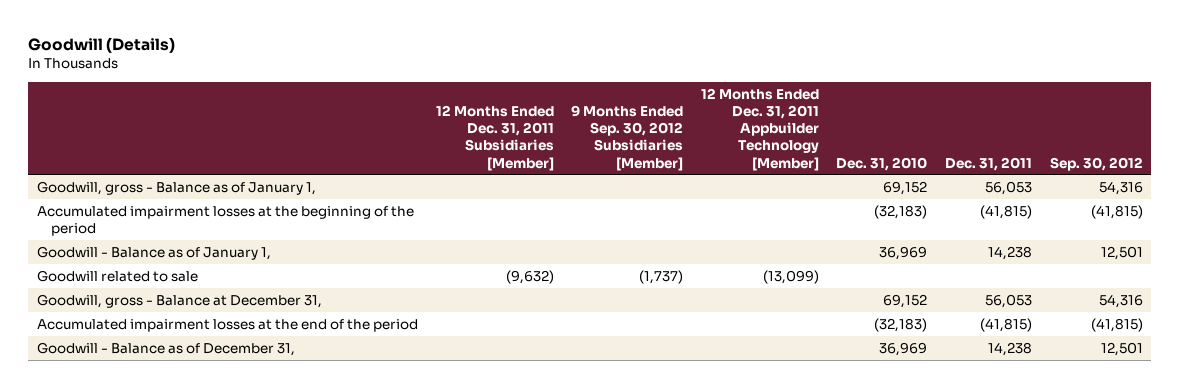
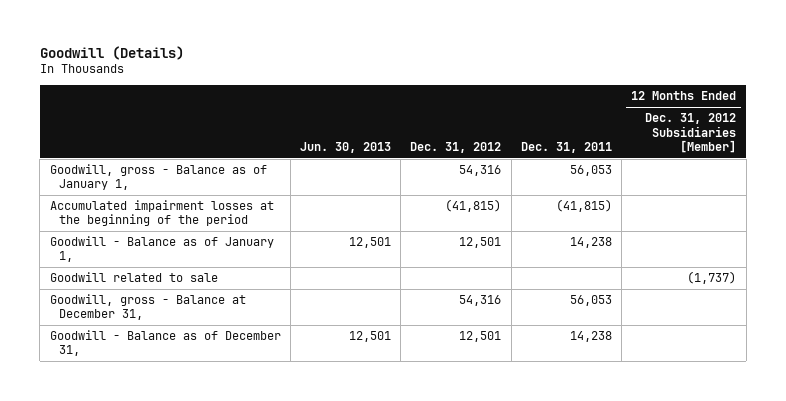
- | 12 Months Ended Dec. 31, 2011 Subsidiaries [Member] | 9 Months Ended Sep. 30, 2012 Subsidiaries [Member] | 12 Months Ended Dec. 31, 2011 Appbuilder Technology [Member] | Dec. 31, 2010 | Dec. 31, 2011 | Sep. 30, 2012
+ | Jun. 30, 2013 | Dec. 31, 2012 | Dec. 31, 2011 | 12 Months Ended Dec. 31, 2012 Subsidiaries [Member]
- Accumulated impairment losses at the end of the period | | | | (32,183) | (41,815) | (41,815)

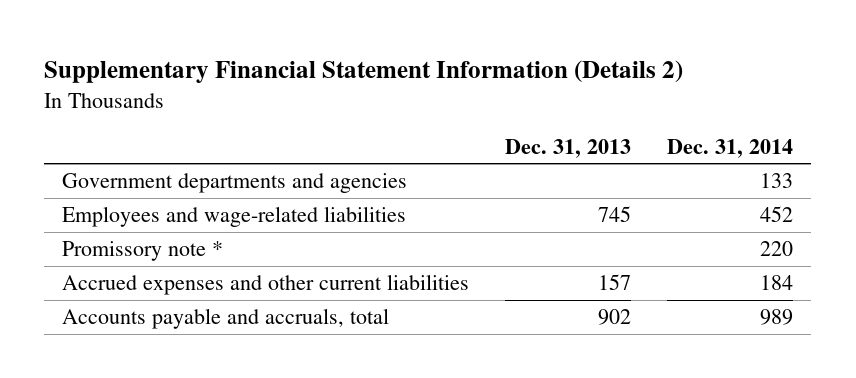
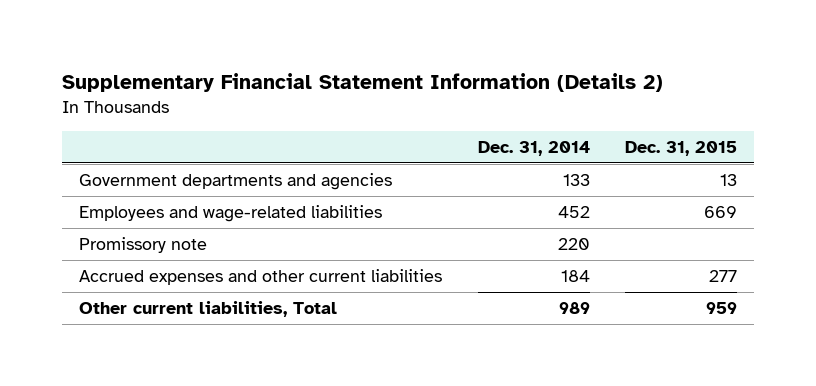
- | Dec. 31, 2013 | Dec. 31, 2014
+ | Dec. 31, 2014 | Dec. 31, 2015
- Promissory note * | | 220
+ Promissory note | 220 |
- Accounts payable and accruals, total | 902 | 989
+ Other current liabilities, Total | 989 | 959

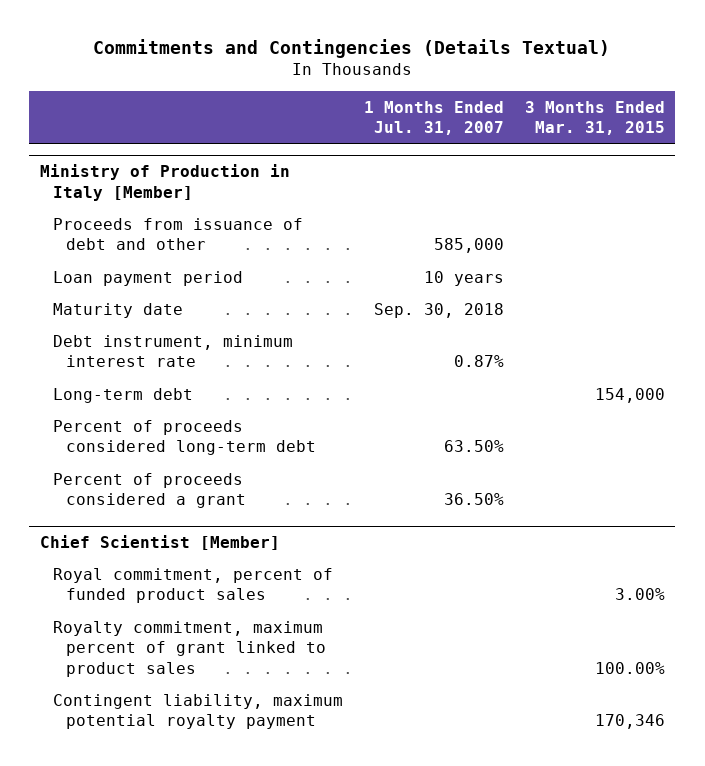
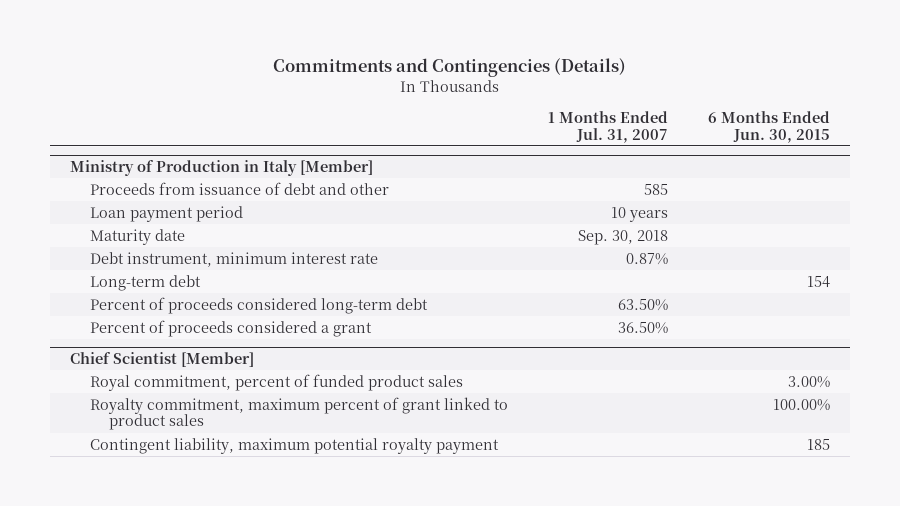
- Commitments and Contingencies (Details Textual)
+ Commitments and Contingencies (Details)
- | 1 Months Ended Jul. 31, 2007 | 3 Months Ended Mar. 31, 2015
+ | 1 Months Ended Jul. 31, 2007 | 6 Months Ended Jun. 30, 2015
@ Ministry of Production in Italy [Member]
- Proceeds from issuance of debt and other | 585,000 |
+ Proceeds from issuance of debt and other | 585 |

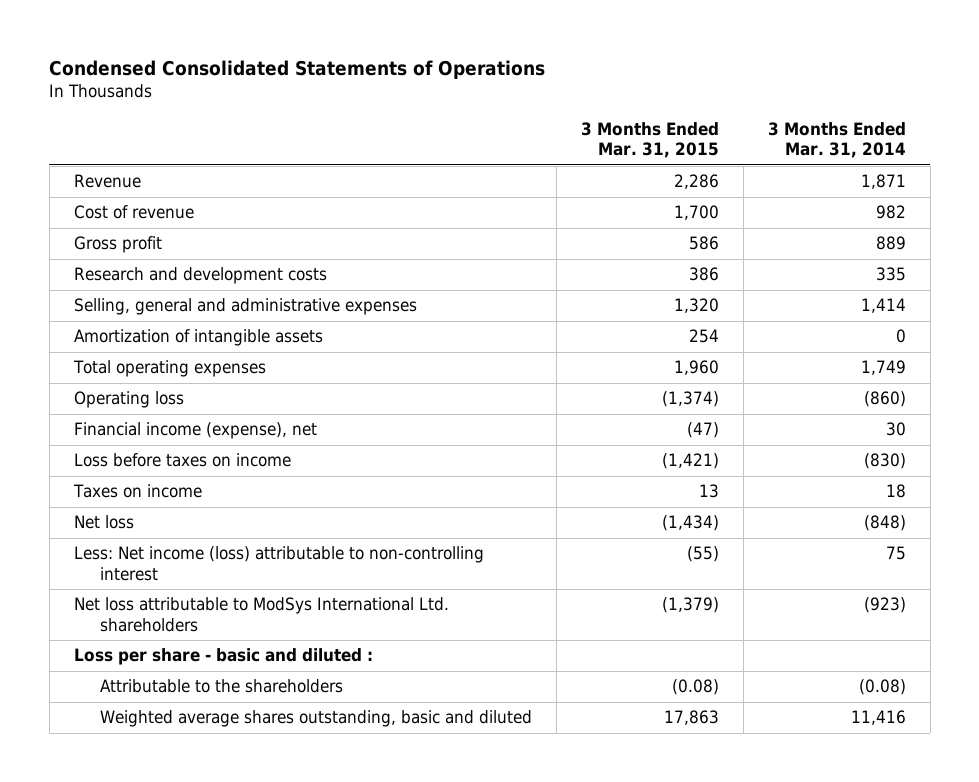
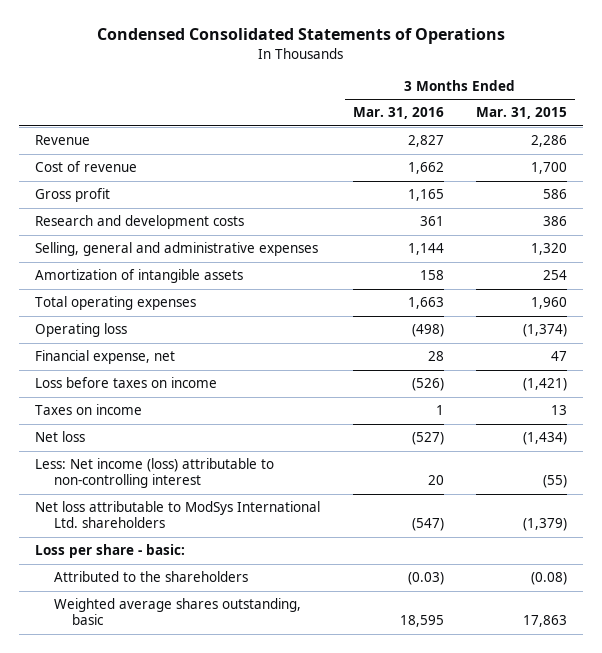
- | 3 Months Ended Mar. 31, 2015 | 3 Months Ended Mar. 31, 2014
+ | 3 Months Ended Mar. 31, 2016 | 3 Months Ended Mar. 31, 2015
- Financial income (expense), net | (47) | 30
+ Financial expense, net | 28 | 47
- Loss per share - basic and diluted :
- Attributable to the shareholders | (0.08) | (0.08)
- Weighted average shares outstanding, basic and diluted | 17,863 | 11,416
+ Loss per share - basic:
+ Attributed to the shareholders | (0.03) | (0.08)
+ Weighted average shares outstanding, basic | 18,595 | 17,863

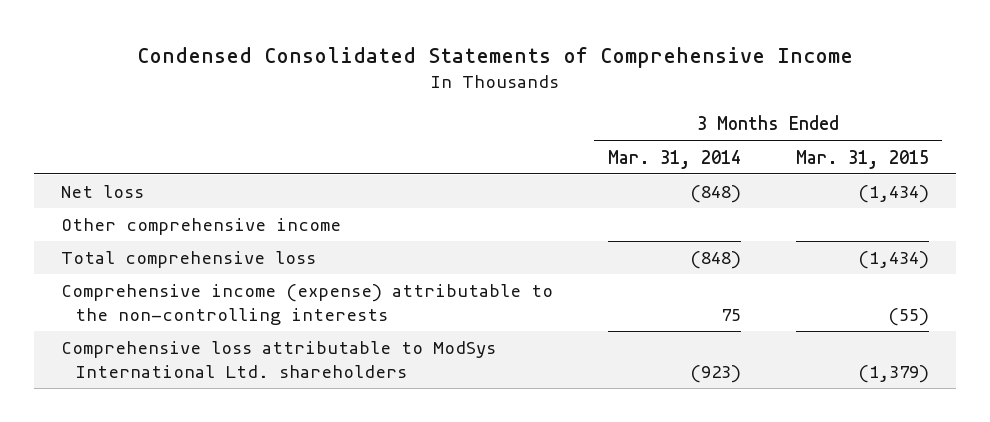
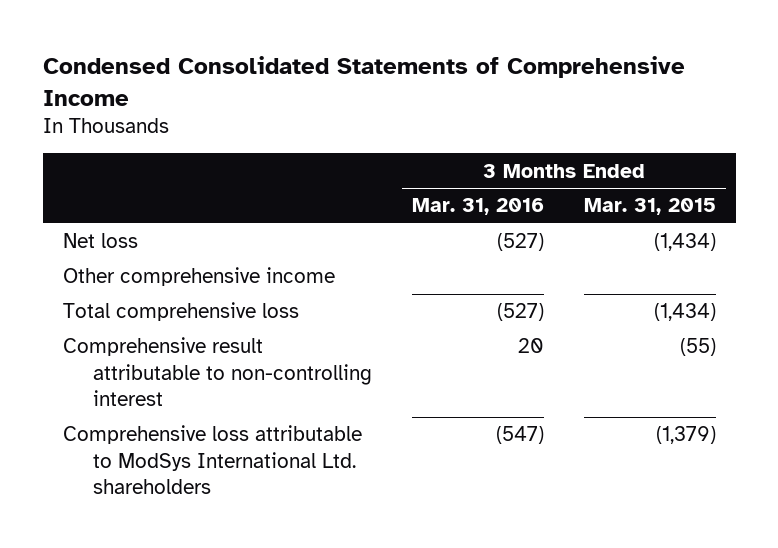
- | 3 Months Ended Mar. 31, 2014 | 3 Months Ended Mar. 31, 2015
+ | 3 Months Ended Mar. 31, 2016 | 3 Months Ended Mar. 31, 2015
- Comprehensive income (expense) attributable to the non-controlling interests | 75 | (55)
+ Comprehensive result attributable to non-controlling interest | 20 | (55)

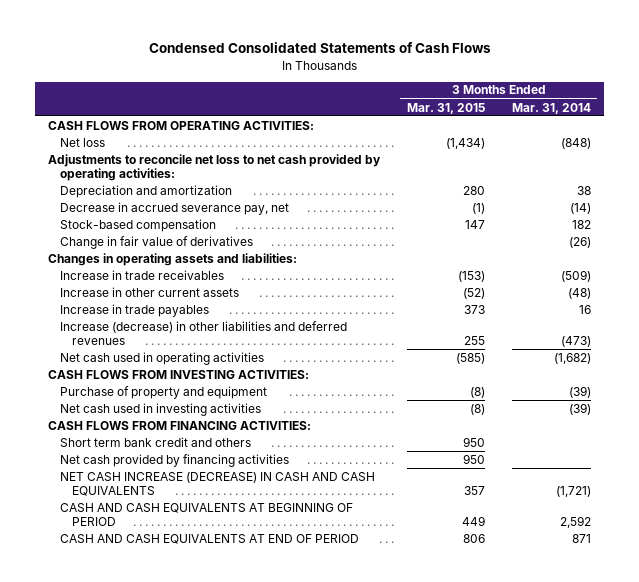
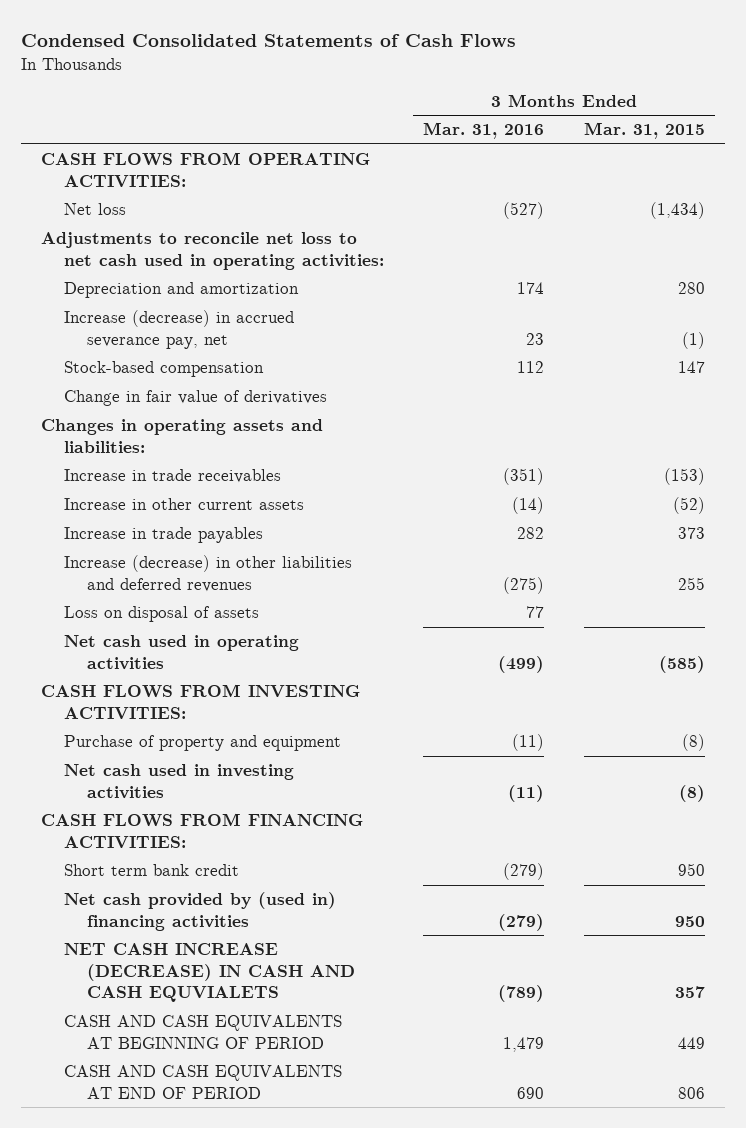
- | 3 Months Ended Mar. 31, 2015 | 3 Months Ended Mar. 31, 2014
+ | 3 Months Ended Mar. 31, 2016 | 3 Months Ended Mar. 31, 2015
- Adjustments to reconcile net loss to net cash provided by operating activities:
+ Adjustments to reconcile net loss to net cash used in operating activities:
- Decrease in accrued severance pay, net | (1) | (14)
+ Increase (decrease) in accrued severance pay, net | 23 | (1)
+ Loss on disposal of assets | 77 |
- Short term bank credit and others | 950 |
- Net cash provided by financing activities | 950 |
- NET CASH INCREASE (DECREASE) IN CASH AND CASH EQUIVALENTS | 357 | (1,721)
+ Short term bank credit | (279) | 950
+ Net cash provided by (used in) financing activities | (279) | 950
+ NET CASH INCREASE (DECREASE) IN CASH AND CASH EQUVIALETS | (789) | 357

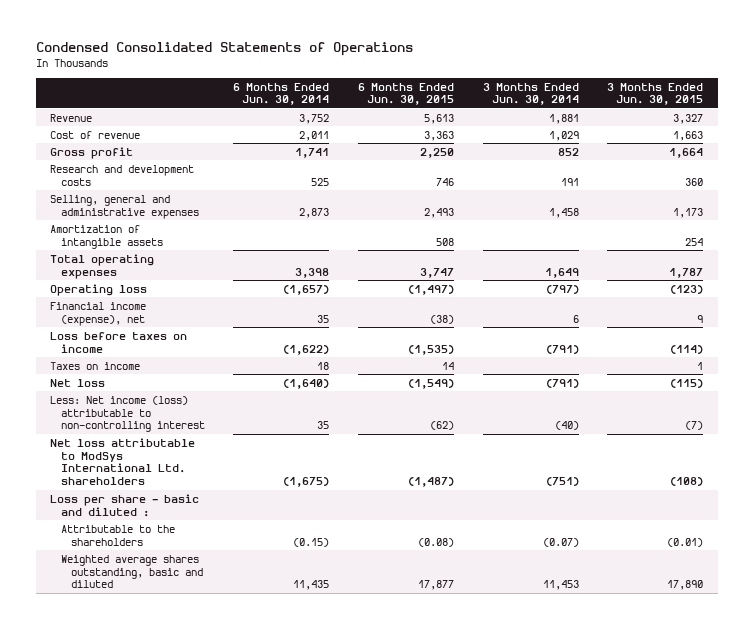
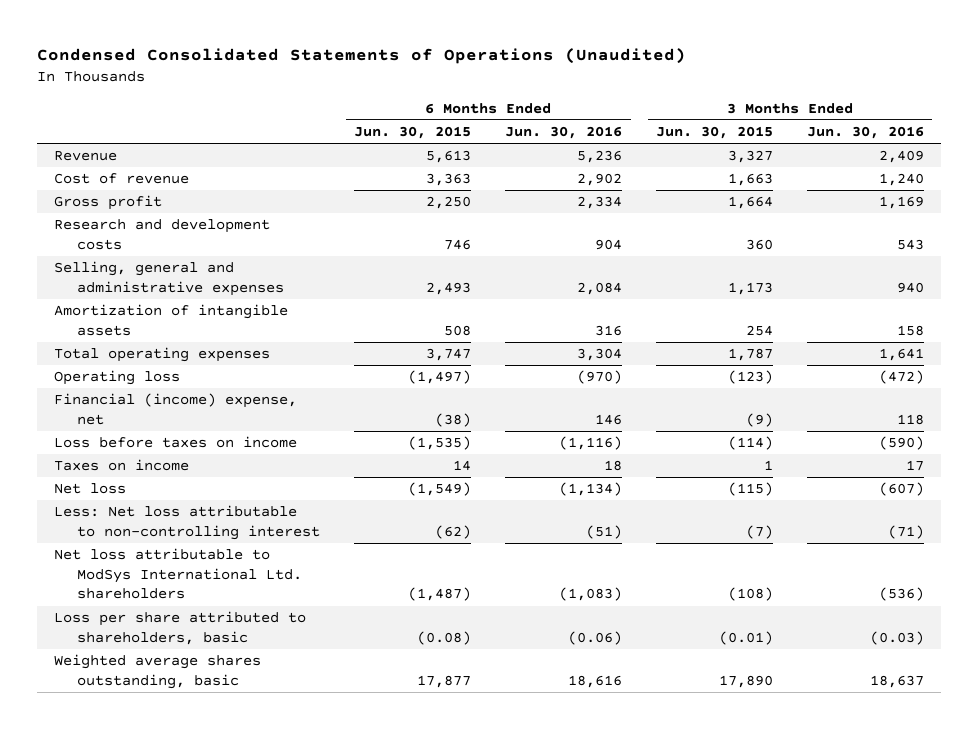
- Condensed Consolidated Statements of Operations
+ Condensed Consolidated Statements of Operations (Unaudited)
- | 6 Months Ended Jun. 30, 2014 | 6 Months Ended Jun. 30, 2015 | 3 Months Ended Jun. 30, 2014 | 3 Months Ended Jun. 30, 2015
+ | 6 Months Ended Jun. 30, 2015 | 6 Months Ended Jun. 30, 2016 | 3 Months Ended Jun. 30, 2015 | 3 Months Ended Jun. 30, 2016
- Financial income (expense), net | 35 | (38) | 6 | 9
+ Financial (income) expense, net | (38) | 146 | (9) | 118
- Less: Net income (loss) attributable to non-controlling interest | 35 | (62) | (40) | (7)
+ Less: Net loss attributable to non-controlling interest | (62) | (51) | (7) | (71)
- Loss per share - basic and diluted :
- Attributable to the shareholders | (0.15) | (0.08) | (0.07) | (0.01)
- Weighted average shares outstanding, basic and diluted | 11,435 | 17,877 | 11,453 | 17,890
+ Loss per share attributed to shareholders, basic | (0.08) | (0.06) | (0.01) | (0.03)
+ Weighted average shares outstanding, basic | 17,877 | 18,616 | 17,890 | 18,637

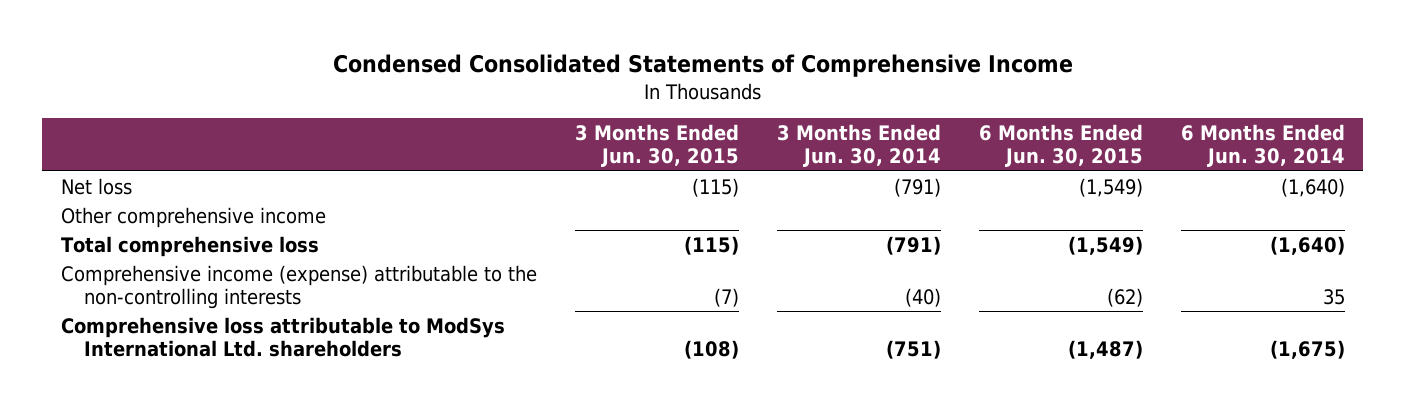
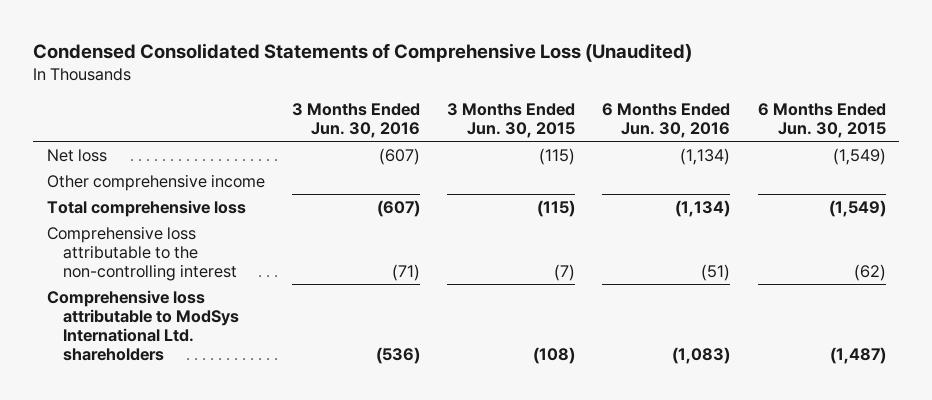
- Condensed Consolidated Statements of Comprehensive Income
+ Condensed Consolidated Statements of Comprehensive Loss (Unaudited)
- | 3 Months Ended Jun. 30, 2015 | 3 Months Ended Jun. 30, 2014 | 6 Months Ended Jun. 30, 2015 | 6 Months Ended Jun. 30, 2014
+ | 3 Months Ended Jun. 30, 2016 | 3 Months Ended Jun. 30, 2015 | 6 Months Ended Jun. 30, 2016 | 6 Months Ended Jun. 30, 2015
- Comprehensive income (expense) attributable to the non-controlling interests | (7) | (40) | (62) | 35
+ Comprehensive loss attributable to the non-controlling interest | (71) | (7) | (51) | (62)

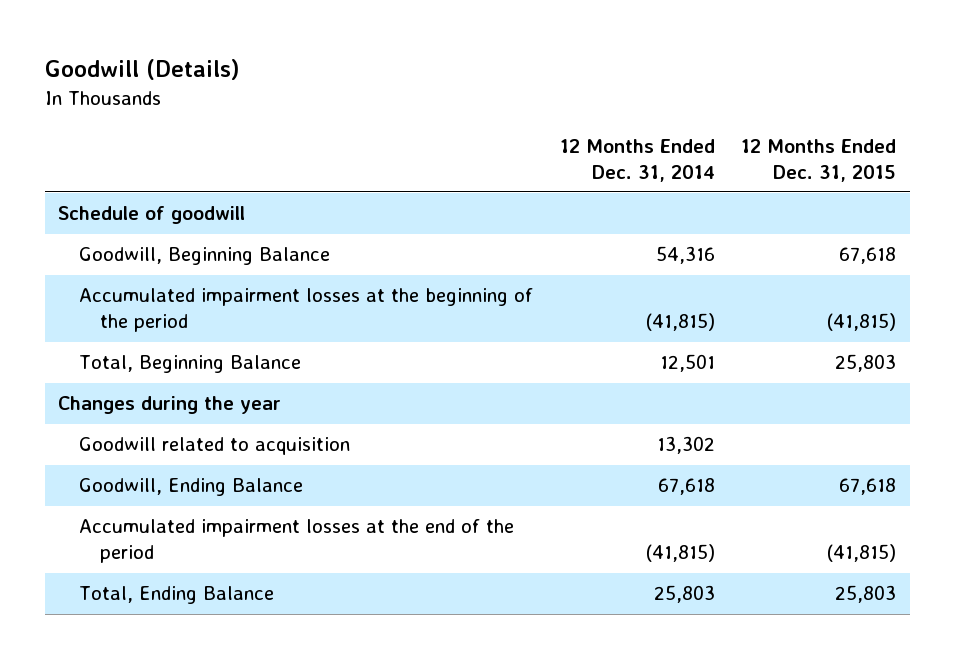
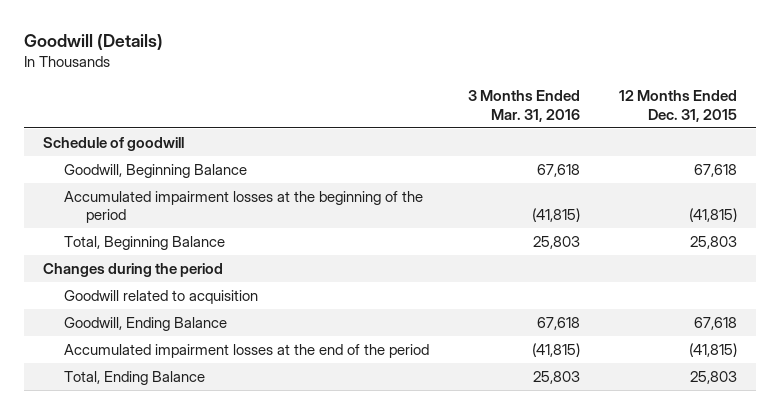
- | 12 Months Ended Dec. 31, 2014 | 12 Months Ended Dec. 31, 2015
+ | 3 Months Ended Mar. 31, 2016 | 12 Months Ended Dec. 31, 2015
- Changes during the year
+ Changes during the period

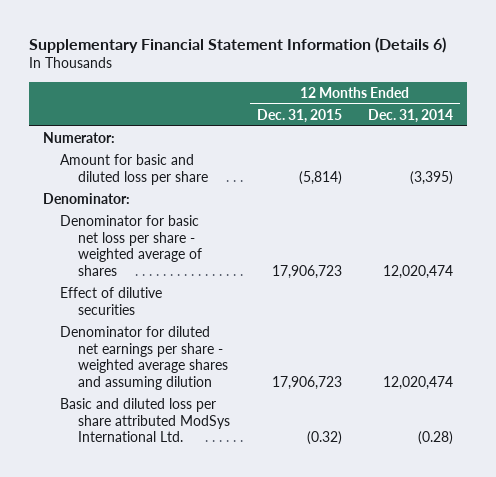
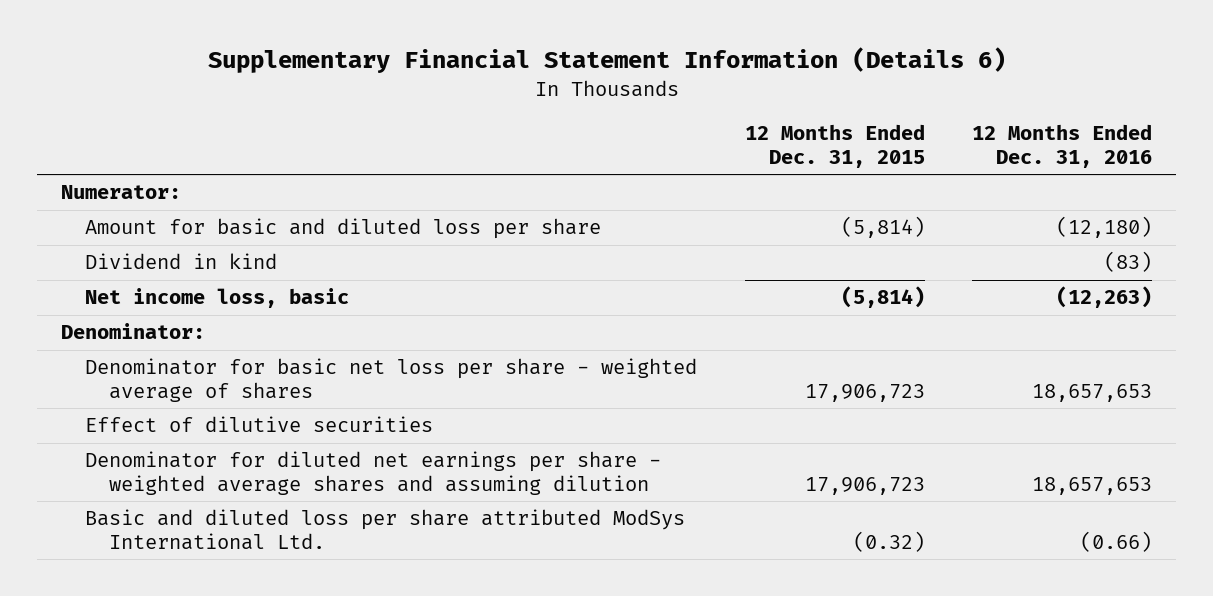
- | 12 Months Ended Dec. 31, 2015 | 12 Months Ended Dec. 31, 2014
+ | 12 Months Ended Dec. 31, 2015 | 12 Months Ended Dec. 31, 2016
+ Dividend in kind | | (83)
+ Net income loss, basic | (5,814) | (12,263)

